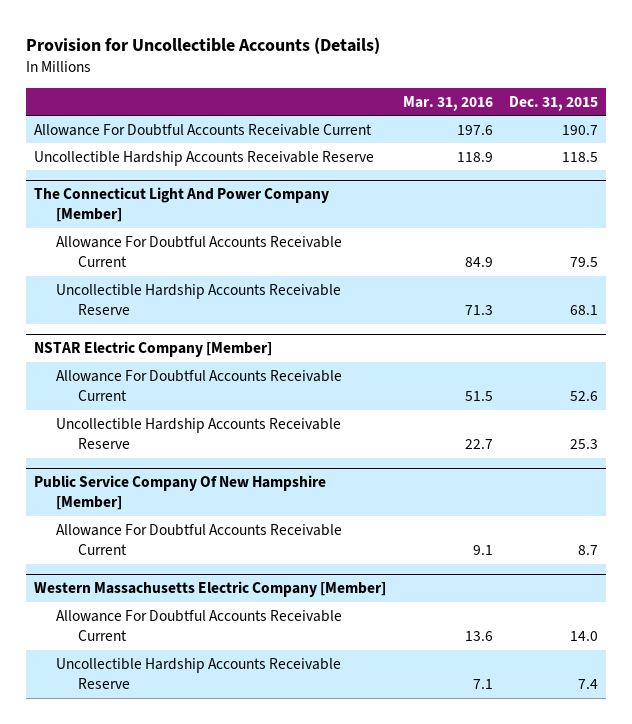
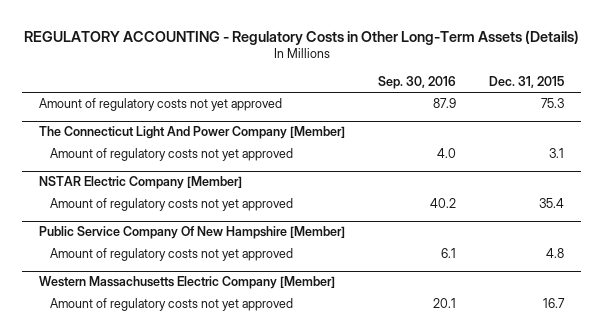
- Provision for Uncollectible Accounts (Details)
+ REGULATORY ACCOUNTING - Regulatory Costs in Other Long-Term Assets (Details)
- | Mar. 31, 2016 | Dec. 31, 2015
+ | Sep. 30, 2016 | Dec. 31, 2015
- Allowance For Doubtful Accounts Receivable Current | 197.6 | 190.7
- Uncollectible Hardship Accounts Receivable Reserve | 118.9 | 118.5
+ Amount of regulatory costs not yet approved | 87.9 | 75.3
@ The Connecticut Light And Power Company [Member]
- Allowance For Doubtful Accounts Receivable Current | 84.9 | 79.5
- Uncollectible Hardship Accounts Receivable Reserve | 71.3 | 68.1
+ Amount of regulatory costs not yet approved | 4.0 | 3.1
@ NSTAR Electric Company [Member]
- Allowance For Doubtful Accounts Receivable Current | 51.5 | 52.6
- Uncollectible Hardship Accounts Receivable Reserve | 22.7 | 25.3
+ Amount of regulatory costs not yet approved | 40.2 | 35.4
@ Public Service Company Of New Hampshire [Member]
- Allowance For Doubtful Accounts Receivable Current | 9.1 | 8.7
+ Amount of regulatory costs not yet approved | 6.1 | 4.8
@ Western Massachusetts Electric Company [Member]
- Allowance For Doubtful Accounts Receivable Current | 13.6 | 14.0
- Uncollectible Hardship Accounts Receivable Reserve | 7.1 | 7.4
+ Amount of regulatory costs not yet approved | 20.1 | 16.7

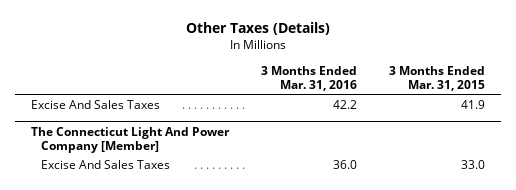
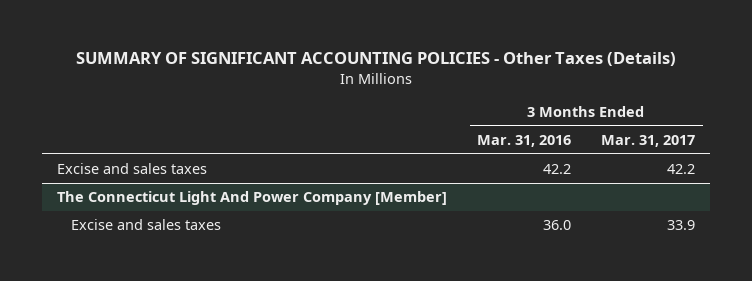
- Other Taxes (Details)
+ SUMMARY OF SIGNIFICANT ACCOUNTING POLICIES - Other Taxes (Details)
- | 3 Months Ended Mar. 31, 2016 | 3 Months Ended Mar. 31, 2015
+ | 3 Months Ended Mar. 31, 2016 | 3 Months Ended Mar. 31, 2017
- Excise And Sales Taxes | 42.2 | 41.9
+ Excise and sales taxes | 42.2 | 42.2
@ The Connecticut Light And Power Company [Member]
- Excise And Sales Taxes | 36.0 | 33.0
+ Excise and sales taxes | 36.0 | 33.9

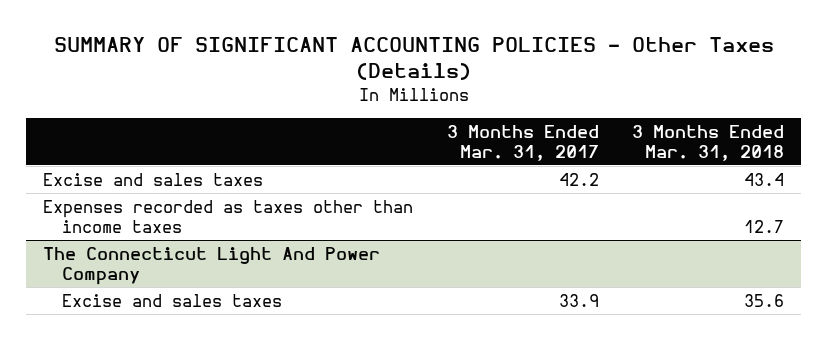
- | 3 Months Ended Mar. 31, 2016 | 3 Months Ended Mar. 31, 2017
+ | 3 Months Ended Mar. 31, 2017 | 3 Months Ended Mar. 31, 2018
- The Connecticut Light And Power Company [Member]
+ Expenses recorded as taxes other than income taxes | | 12.7
+ The Connecticut Light And Power Company

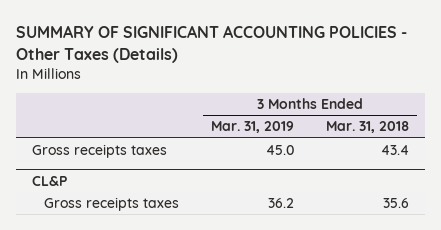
- | 3 Months Ended Mar. 31, 2017 | 3 Months Ended Mar. 31, 2018
+ | 3 Months Ended Mar. 31, 2019 | 3 Months Ended Mar. 31, 2018
- Excise and sales taxes | 42.2 | 43.4
- Expenses recorded as taxes other than income taxes | | 12.7
- The Connecticut Light And Power Company
- Excise and sales taxes | 33.9 | 35.6
+ Gross receipts taxes | 45.0 | 43.4
+ CL&P
+ Gross receipts taxes | 36.2 | 35.6

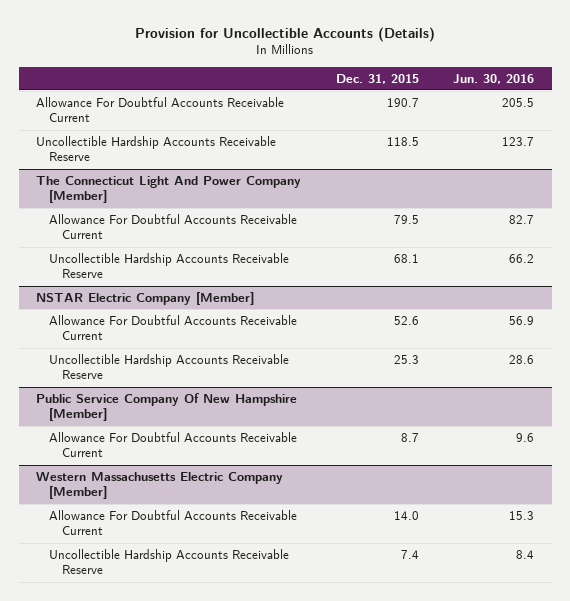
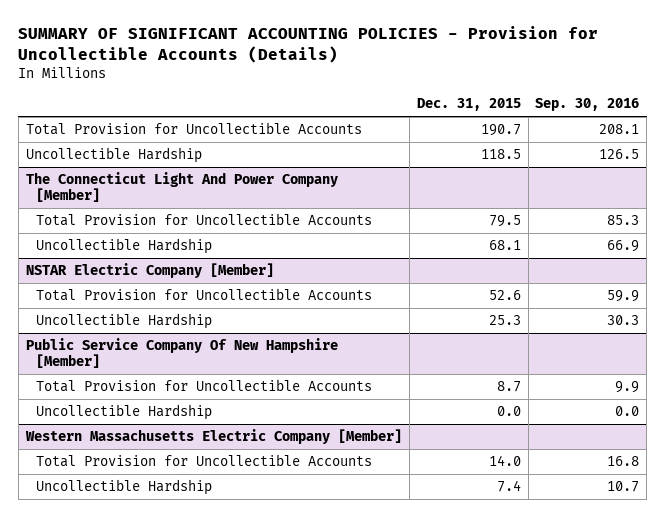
- Provision for Uncollectible Accounts (Details)
+ SUMMARY OF SIGNIFICANT ACCOUNTING POLICIES - Provision for Uncollectible Accounts (Details)
- | Dec. 31, 2015 | Jun. 30, 2016
+ | Dec. 31, 2015 | Sep. 30, 2016
- Allowance For Doubtful Accounts Receivable Current | 190.7 | 205.5
- Uncollectible Hardship Accounts Receivable Reserve | 118.5 | 123.7
+ Total Provision for Uncollectible Accounts | 190.7 | 208.1
+ Uncollectible Hardship | 118.5 | 126.5
@ The Connecticut Light And Power Company [Member]
- Allowance For Doubtful Accounts Receivable Current | 79.5 | 82.7
- Uncollectible Hardship Accounts Receivable Reserve | 68.1 | 66.2
+ Total Provision for Uncollectible Accounts | 79.5 | 85.3
+ Uncollectible Hardship | 68.1 | 66.9
@ NSTAR Electric Company [Member]
- Allowance For Doubtful Accounts Receivable Current | 52.6 | 56.9
- Uncollectible Hardship Accounts Receivable Reserve | 25.3 | 28.6
+ Total Provision for Uncollectible Accounts | 52.6 | 59.9
+ Uncollectible Hardship | 25.3 | 30.3
@ Public Service Company Of New Hampshire [Member]
- Allowance For Doubtful Accounts Receivable Current | 8.7 | 9.6
+ Total Provision for Uncollectible Accounts | 8.7 | 9.9
+ Uncollectible Hardship | 0.0 | 0.0
@ Western Massachusetts Electric Company [Member]
- Allowance For Doubtful Accounts Receivable Current | 14.0 | 15.3
- Uncollectible Hardship Accounts Receivable Reserve | 7.4 | 8.4
+ Total Provision for Uncollectible Accounts | 14.0 | 16.8
+ Uncollectible Hardship | 7.4 | 10.7

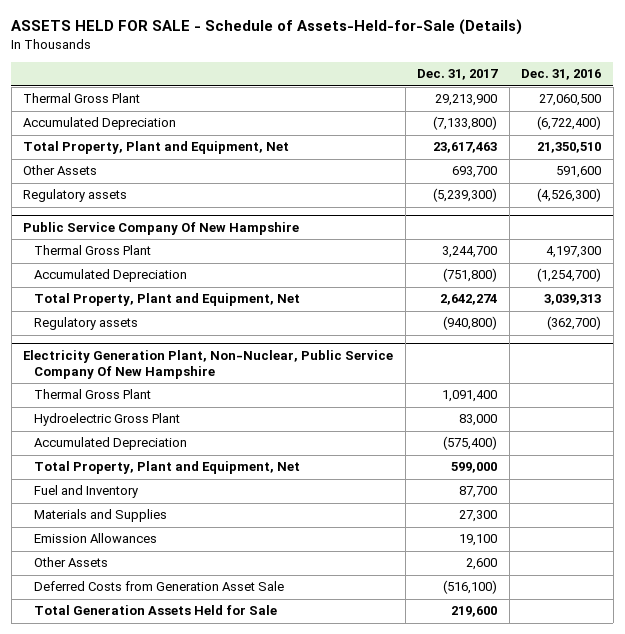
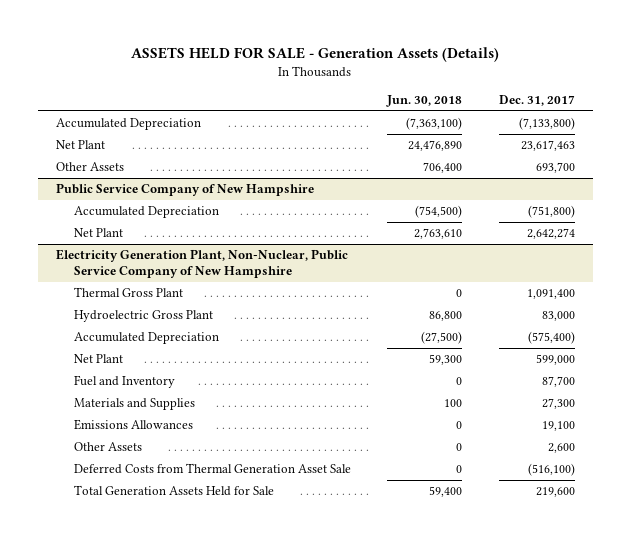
- ASSETS HELD FOR SALE - Schedule of Assets-Held-for-Sale (Details)
+ ASSETS HELD FOR SALE - Generation Assets (Details)
- | Dec. 31, 2017 | Dec. 31, 2016
+ | Jun. 30, 2018 | Dec. 31, 2017
- Thermal Gross Plant | 29,213,900 | 27,060,500
- Total Property, Plant and Equipment, Net | 23,617,463 | 21,350,510
+ Net Plant | 24,476,890 | 23,617,463
- Regulatory assets | (5,239,300) | (4,526,300)
- Public Service Company Of New Hampshire
- Thermal Gross Plant | 3,244,700 | 4,197,300
+ Public Service Company of New Hampshire
- Total Property, Plant and Equipment, Net | 2,642,274 | 3,039,313
- Regulatory assets | (940,800) | (362,700)
- Electricity Generation Plant, Non-Nuclear, Public Service Company Of New Hampshire
+ Net Plant | 2,763,610 | 2,642,274
+ Electricity Generation Plant, Non-Nuclear, Public Service Company of New Hampshire
- Total Property, Plant and Equipment, Net | 599,000 |
+ Net Plant | 59,300 | 599,000
- Emission Allowances | 19,100 |
+ Emissions Allowances | 0 | 19,100
- Deferred Costs from Generation Asset Sale | (516,100) |
+ Deferred Costs from Thermal Generation Asset Sale | 0 | (516,100)

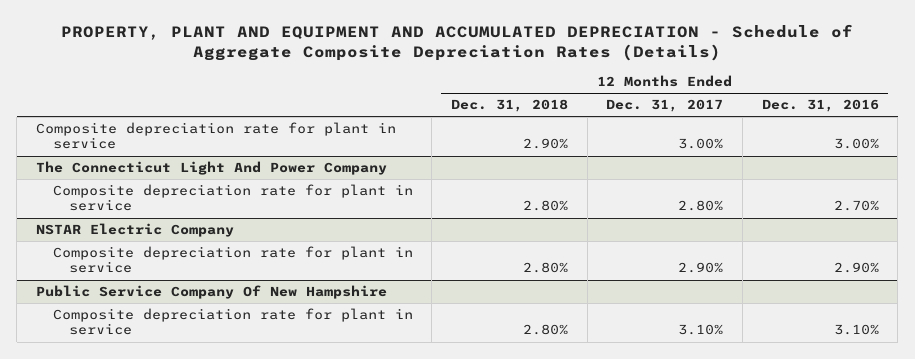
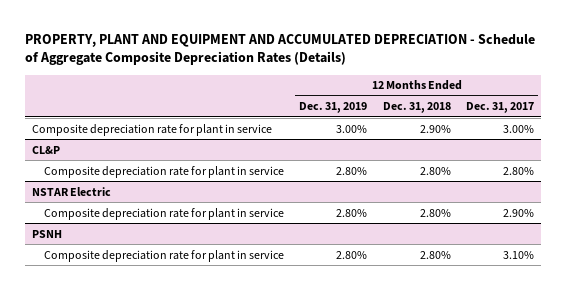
- | 12 Months Ended Dec. 31, 2018 | 12 Months Ended Dec. 31, 2017 | 12 Months Ended Dec. 31, 2016
+ | 12 Months Ended Dec. 31, 2019 | 12 Months Ended Dec. 31, 2018 | 12 Months Ended Dec. 31, 2017
- The Connecticut Light And Power Company
+ CL&P
- NSTAR Electric Company
+ NSTAR Electric
- Public Service Company Of New Hampshire
+ PSNH

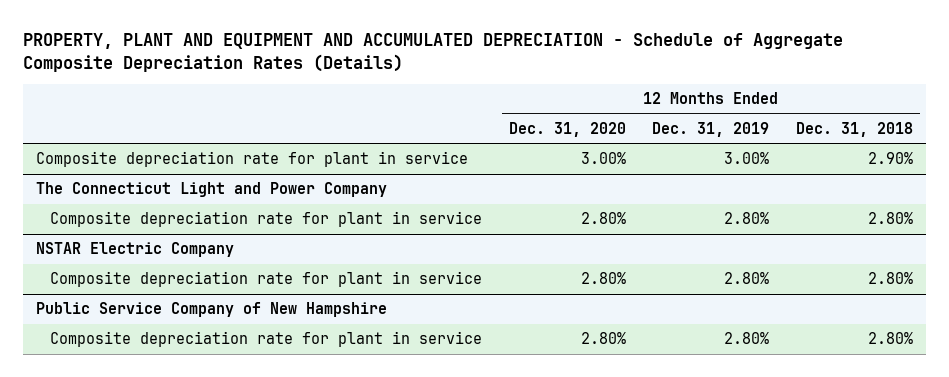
- | 12 Months Ended Dec. 31, 2019 | 12 Months Ended Dec. 31, 2018 | 12 Months Ended Dec. 31, 2017
+ | 12 Months Ended Dec. 31, 2020 | 12 Months Ended Dec. 31, 2019 | 12 Months Ended Dec. 31, 2018
- CL&P
+ The Connecticut Light and Power Company
- NSTAR Electric
+ NSTAR Electric Company
- PSNH
+ Public Service Company of New Hampshire

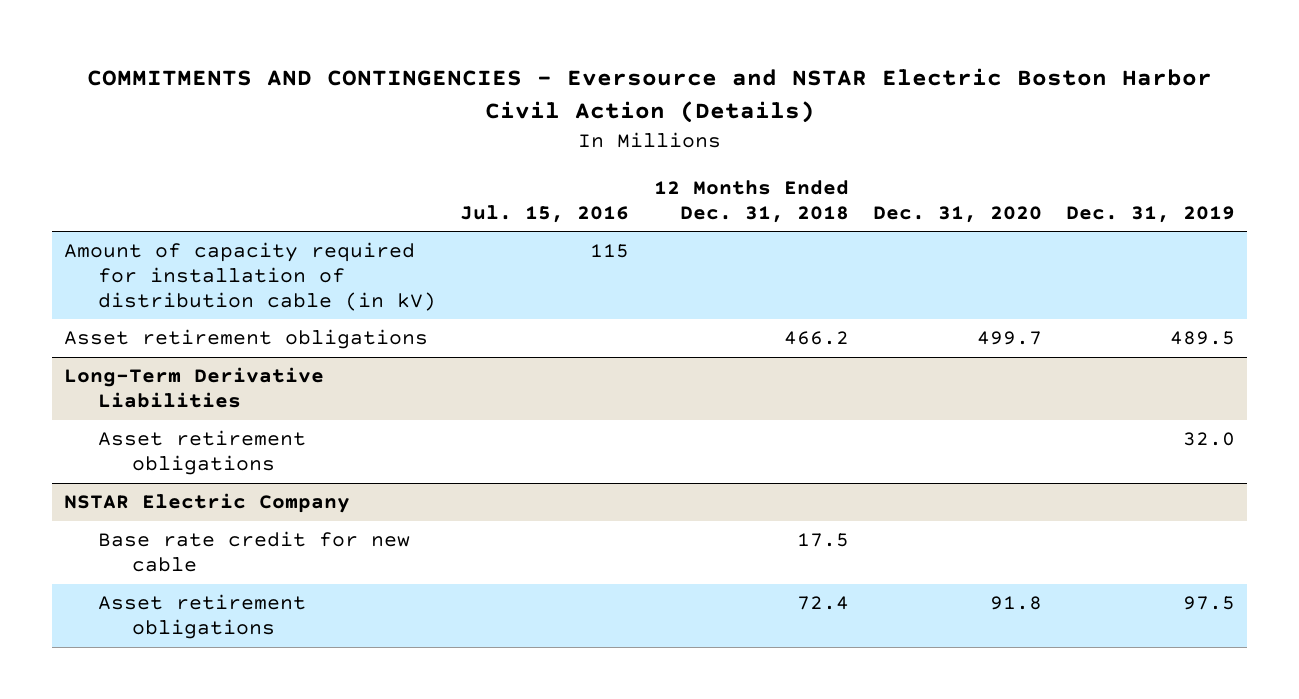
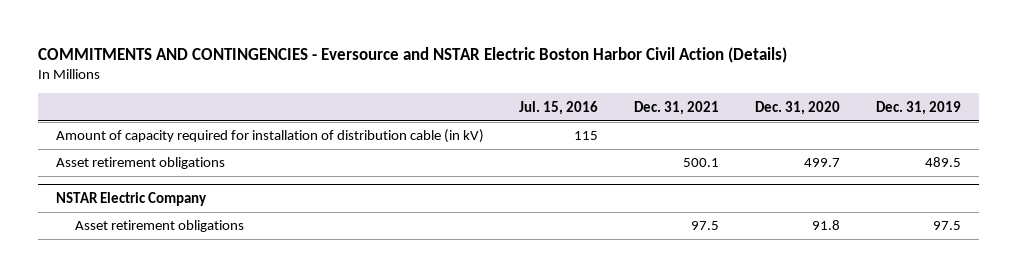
- | Jul. 15, 2016 | 12 Months Ended Dec. 31, 2018 | Dec. 31, 2020 | Dec. 31, 2019
+ | Jul. 15, 2016 | Dec. 31, 2021 | Dec. 31, 2020 | Dec. 31, 2019
- Long-Term Derivative Liabilities
- Asset retirement obligations | | | | 32.0
@ NSTAR Electric Company
- Base rate credit for new cable | | 17.5 | |

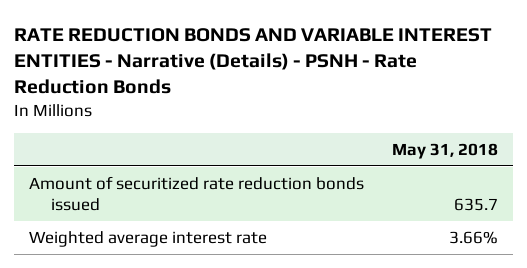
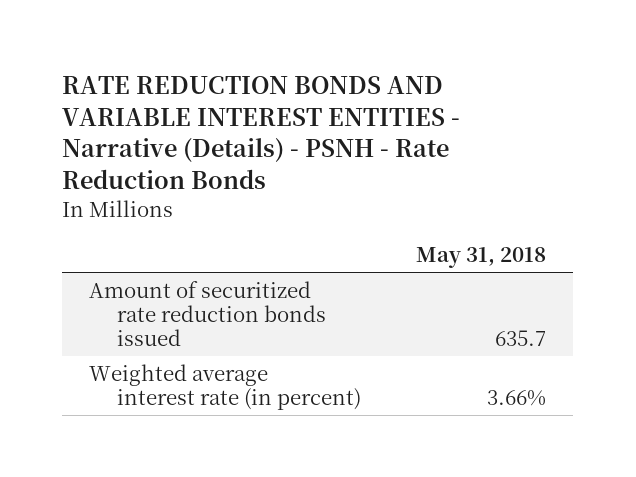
- Weighted average interest rate | 3.66%
+ Weighted average interest rate (in percent) | 3.66%

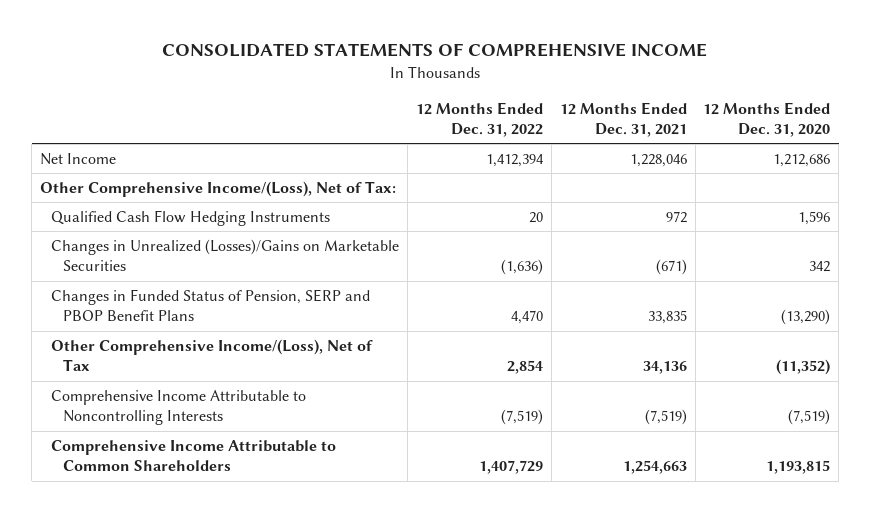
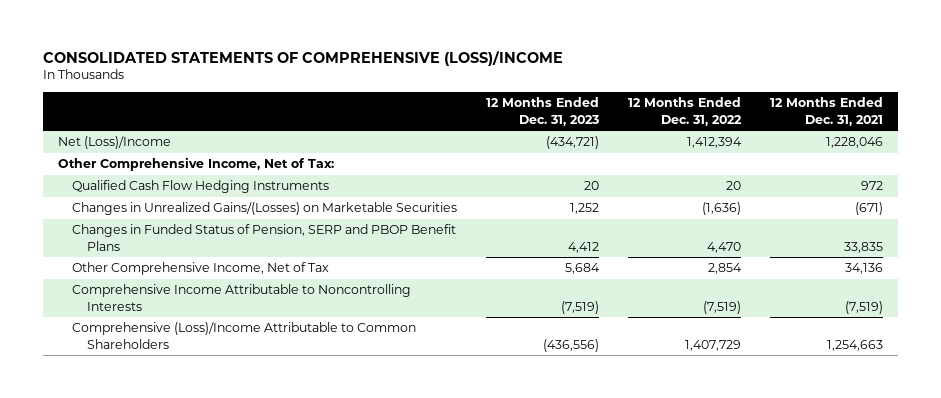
- CONSOLIDATED STATEMENTS OF COMPREHENSIVE INCOME
+ CONSOLIDATED STATEMENTS OF COMPREHENSIVE (LOSS)/INCOME
- | 12 Months Ended Dec. 31, 2022 | 12 Months Ended Dec. 31, 2021 | 12 Months Ended Dec. 31, 2020
+ | 12 Months Ended Dec. 31, 2023 | 12 Months Ended Dec. 31, 2022 | 12 Months Ended Dec. 31, 2021
- Net Income | 1,412,394 | 1,228,046 | 1,212,686
- Other Comprehensive Income/(Loss), Net of Tax:
+ Net (Loss)/Income | (434,721) | 1,412,394 | 1,228,046
+ Other Comprehensive Income, Net of Tax:
- Changes in Unrealized (Losses)/Gains on Marketable Securities | (1,636) | (671) | 342
+ Changes in Unrealized Gains/(Losses) on Marketable Securities | 1,252 | (1,636) | (671)
- Other Comprehensive Income/(Loss), Net of Tax | 2,854 | 34,136 | (11,352)
+ Other Comprehensive Income, Net of Tax | 5,684 | 2,854 | 34,136
- Comprehensive Income Attributable to Common Shareholders | 1,407,729 | 1,254,663 | 1,193,815
+ Comprehensive (Loss)/Income Attributable to Common Shareholders | (436,556) | 1,407,729 | 1,254,663

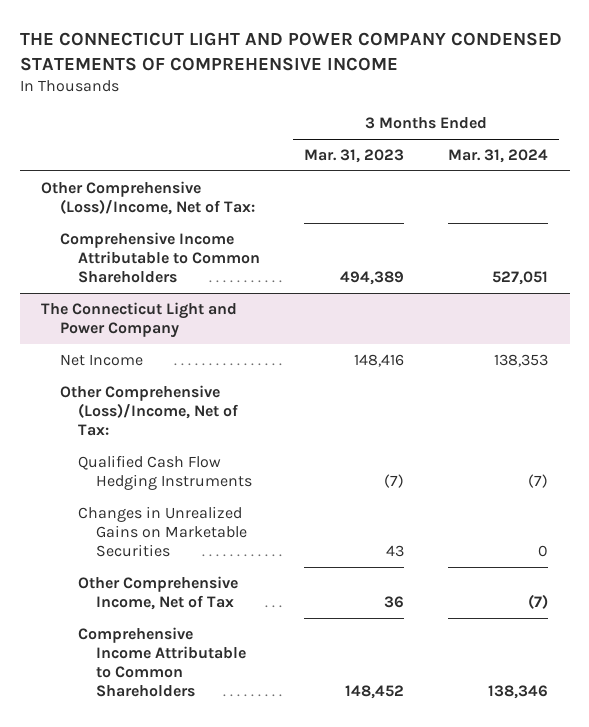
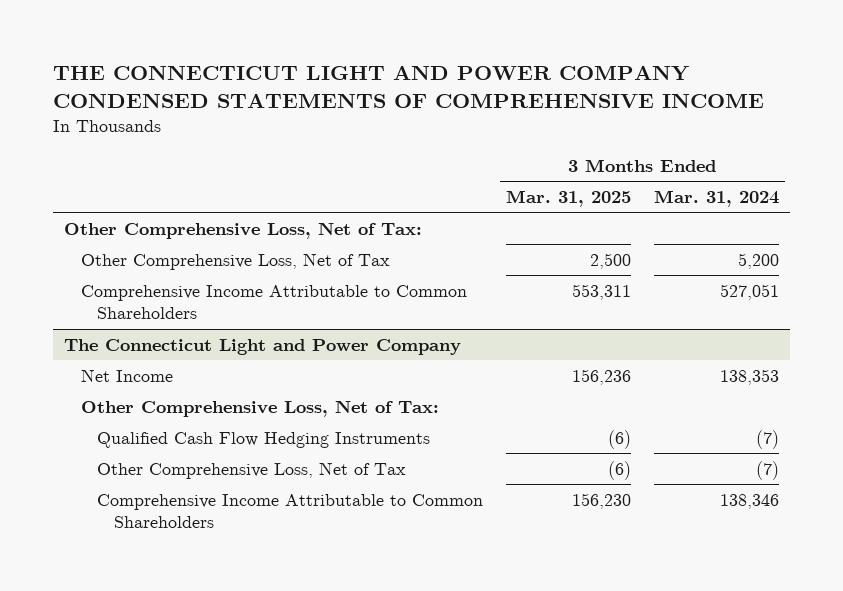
- | 3 Months Ended Mar. 31, 2023 | 3 Months Ended Mar. 31, 2024
+ | 3 Months Ended Mar. 31, 2025 | 3 Months Ended Mar. 31, 2024
- Other Comprehensive (Loss)/Income, Net of Tax:
+ Other Comprehensive Loss, Net of Tax:
+ Other Comprehensive Loss, Net of Tax | 2,500 | 5,200
@ The Connecticut Light and Power Company
- Other Comprehensive (Loss)/Income, Net of Tax:
+ Other Comprehensive Loss, Net of Tax:
- Changes in Unrealized Gains on Marketable Securities | 43 | 0
- Other Comprehensive Income, Net of Tax | 36 | (7)
+ Other Comprehensive Loss, Net of Tax | (6) | (7)

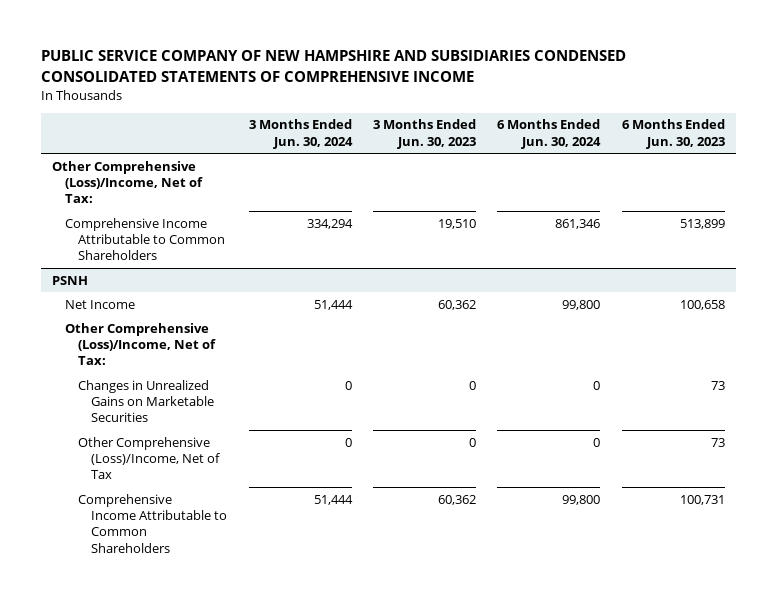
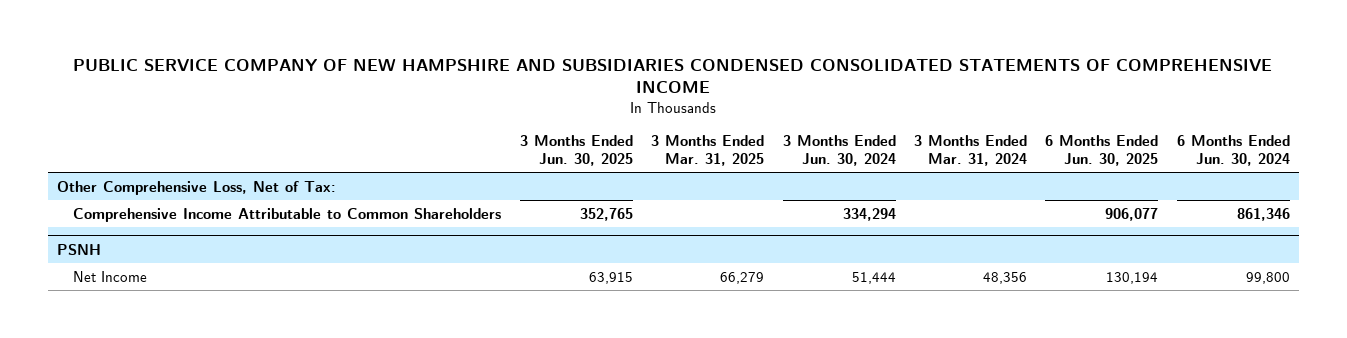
- | 3 Months Ended Jun. 30, 2024 | 3 Months Ended Jun. 30, 2023 | 6 Months Ended Jun. 30, 2024 | 6 Months Ended Jun. 30, 2023
+ | 3 Months Ended Jun. 30, 2025 | 3 Months Ended Mar. 31, 2025 | 3 Months Ended Jun. 30, 2024 | 3 Months Ended Mar. 31, 2024 | 6 Months Ended Jun. 30, 2025 | 6 Months Ended Jun. 30, 2024
- Other Comprehensive (Loss)/Income, Net of Tax:
+ Other Comprehensive Loss, Net of Tax:
@ PSNH
- Other Comprehensive (Loss)/Income, Net of Tax:
- Changes in Unrealized Gains on Marketable Securities | 0 | 0 | 0 | 73
- Other Comprehensive (Loss)/Income, Net of Tax | 0 | 0 | 0 | 73
- Comprehensive Income Attributable to Common Shareholders | 51,444 | 60,362 | 99,800 | 100,731

